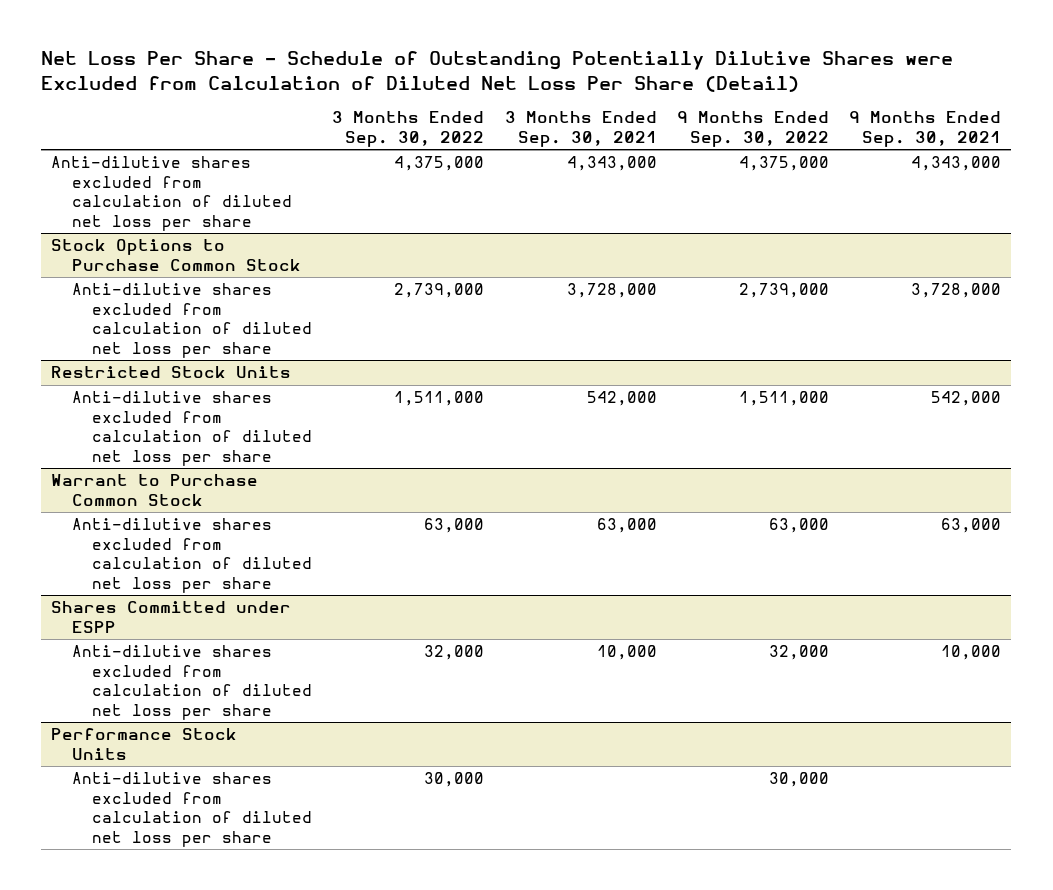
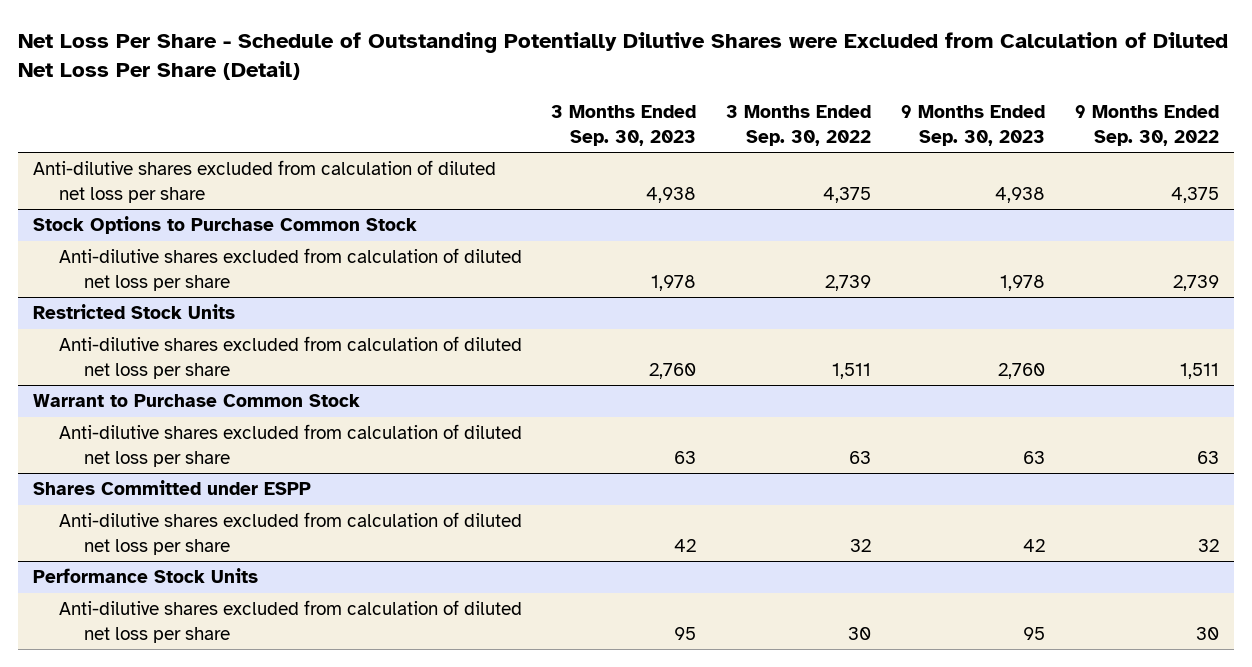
- | 3 Months Ended Sep. 30, 2022 | 3 Months Ended Sep. 30, 2021 | 9 Months Ended Sep. 30, 2022 | 9 Months Ended Sep. 30, 2021
+ | 3 Months Ended Sep. 30, 2023 | 3 Months Ended Sep. 30, 2022 | 9 Months Ended Sep. 30, 2023 | 9 Months Ended Sep. 30, 2022
- Anti-dilutive shares excluded from calculation of diluted net loss per share | 4,375,000 | 4,343,000 | 4,375,000 | 4,343,000
+ Anti-dilutive shares excluded from calculation of diluted net loss per share | 4,938 | 4,375 | 4,938 | 4,375
@ Stock Options to Purchase Common Stock
- Anti-dilutive shares excluded from calculation of diluted net loss per share | 2,739,000 | 3,728,000 | 2,739,000 | 3,728,000
+ Anti-dilutive shares excluded from calculation of diluted net loss per share | 1,978 | 2,739 | 1,978 | 2,739
@ Restricted Stock Units
- Anti-dilutive shares excluded from calculation of diluted net loss per share | 1,511,000 | 542,000 | 1,511,000 | 542,000
+ Anti-dilutive shares excluded from calculation of diluted net loss per share | 2,760 | 1,511 | 2,760 | 1,511
@ Warrant to Purchase Common Stock
- Anti-dilutive shares excluded from calculation of diluted net loss per share | 63,000 | 63,000 | 63,000 | 63,000
+ Anti-dilutive shares excluded from calculation of diluted net loss per share | 63 | 63 | 63 | 63
@ Shares Committed under ESPP
- Anti-dilutive shares excluded from calculation of diluted net loss per share | 32,000 | 10,000 | 32,000 | 10,000
+ Anti-dilutive shares excluded from calculation of diluted net loss per share | 42 | 32 | 42 | 32
@ Performance Stock Units
- Anti-dilutive shares excluded from calculation of diluted net loss per share | 30,000 | | 30,000 |
+ Anti-dilutive shares excluded from calculation of diluted net loss per share | 95 | 30 | 95 | 30

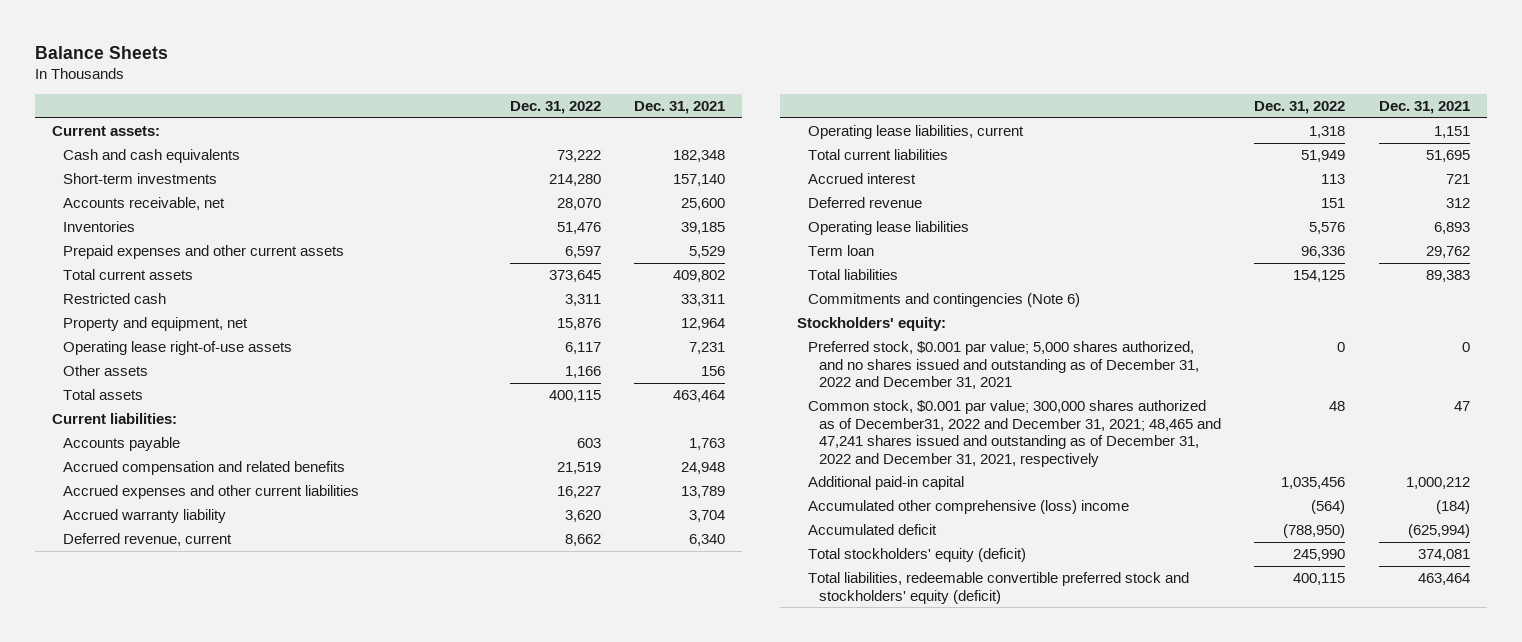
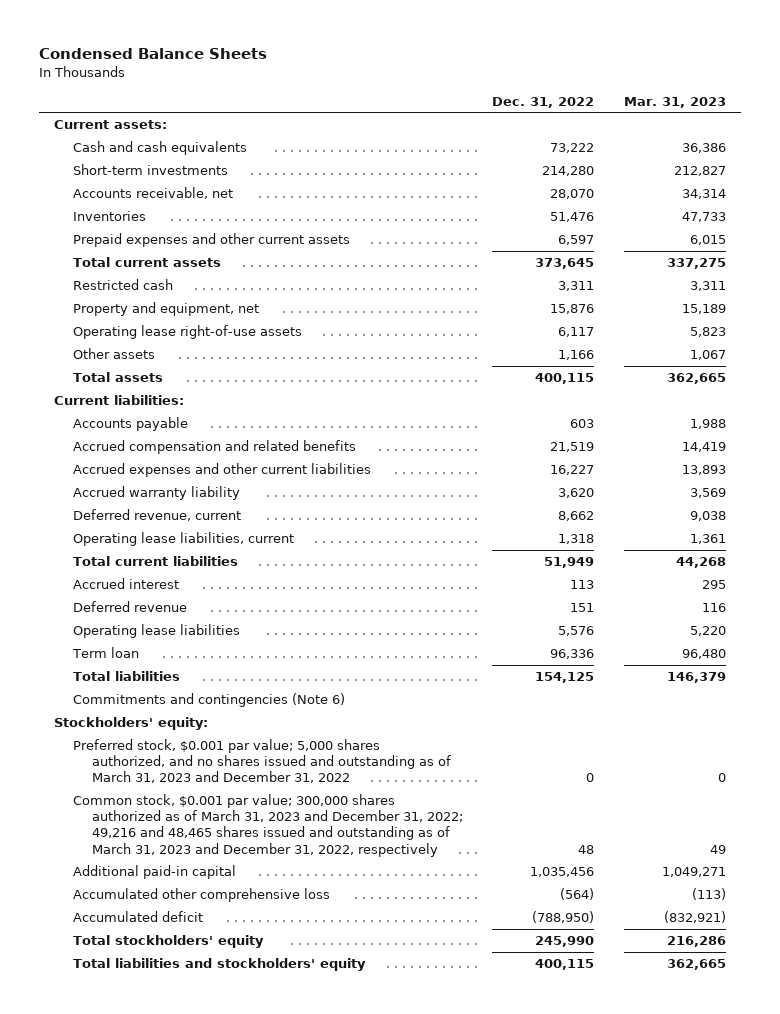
- Balance Sheets
+ Condensed Balance Sheets
- | Dec. 31, 2022 | Dec. 31, 2021
+ | Dec. 31, 2022 | Mar. 31, 2023
- Preferred stock, $0.001 par value; 5,000 shares authorized, and no shares issued and outstanding as of December 31, 2022 and December 31, 2021 | 0 | 0
- Common stock, $0.001 par value; 300,000 shares authorized as of December31, 2022 and December 31, 2021; 48,465 and 47,241 shares issued and outstanding as of December 31, 2022 and December 31, 2021, respectively | 48 | 47
+ Preferred stock, $0.001 par value; 5,000 shares authorized, and no shares issued and outstanding as of March 31, 2023 and December 31, 2022 | 0 | 0
+ Common stock, $0.001 par value; 300,000 shares authorized as of March 31, 2023 and December 31, 2022; 49,216 and 48,465 shares issued and outstanding as of March 31, 2023 and December 31, 2022, respectively | 48 | 49
- Accumulated other comprehensive (loss) income | (564) | (184)
+ Accumulated other comprehensive loss | (564) | (113)
- Total stockholders' equity (deficit) | 245,990 | 374,081
- Total liabilities, redeemable convertible preferred stock and stockholders' equity (deficit) | 400,115 | 463,464
+ Total stockholders' equity | 245,990 | 216,286
+ Total liabilities and stockholders' equity | 400,115 | 362,665

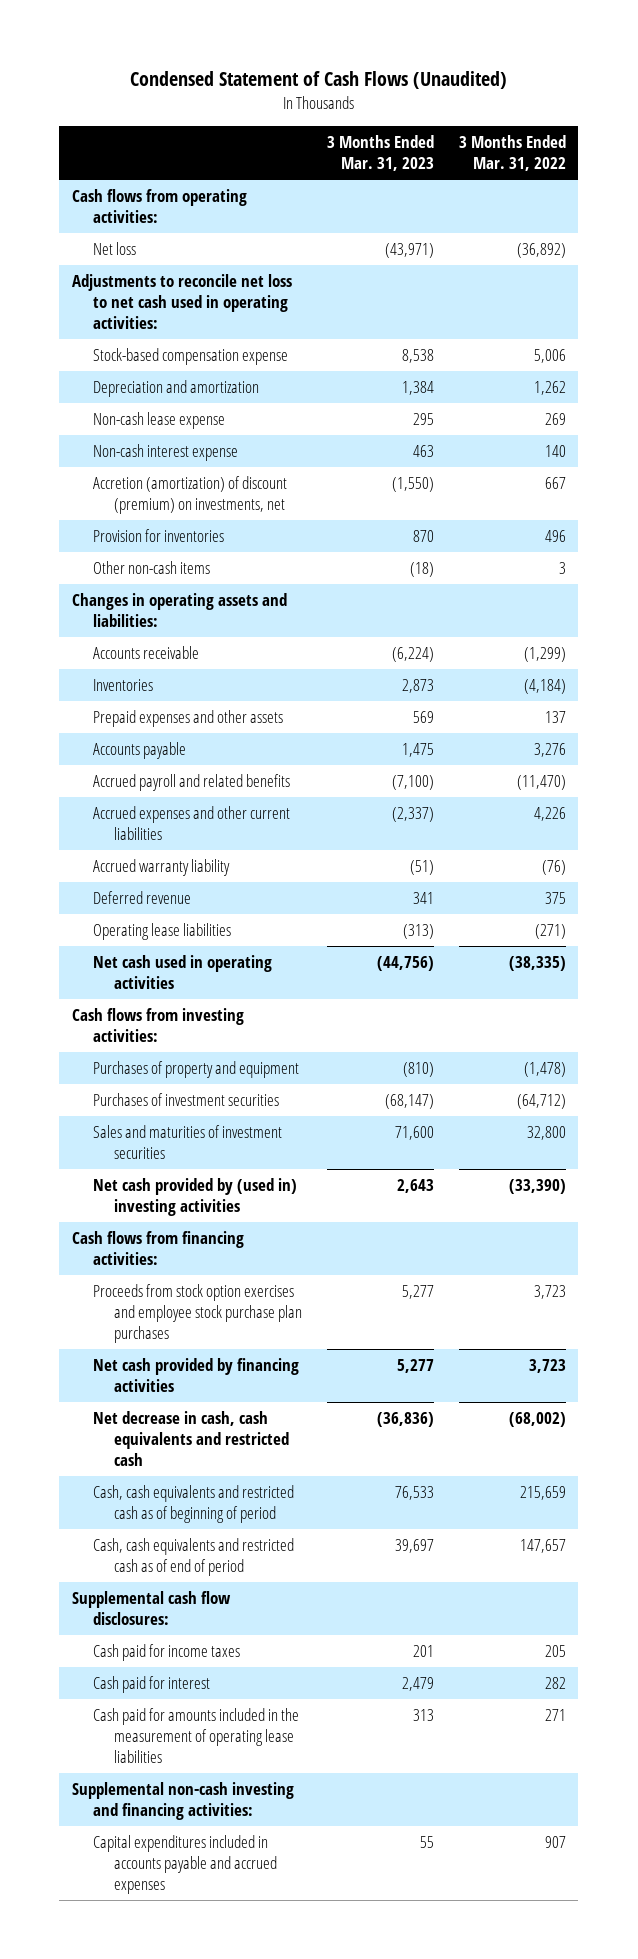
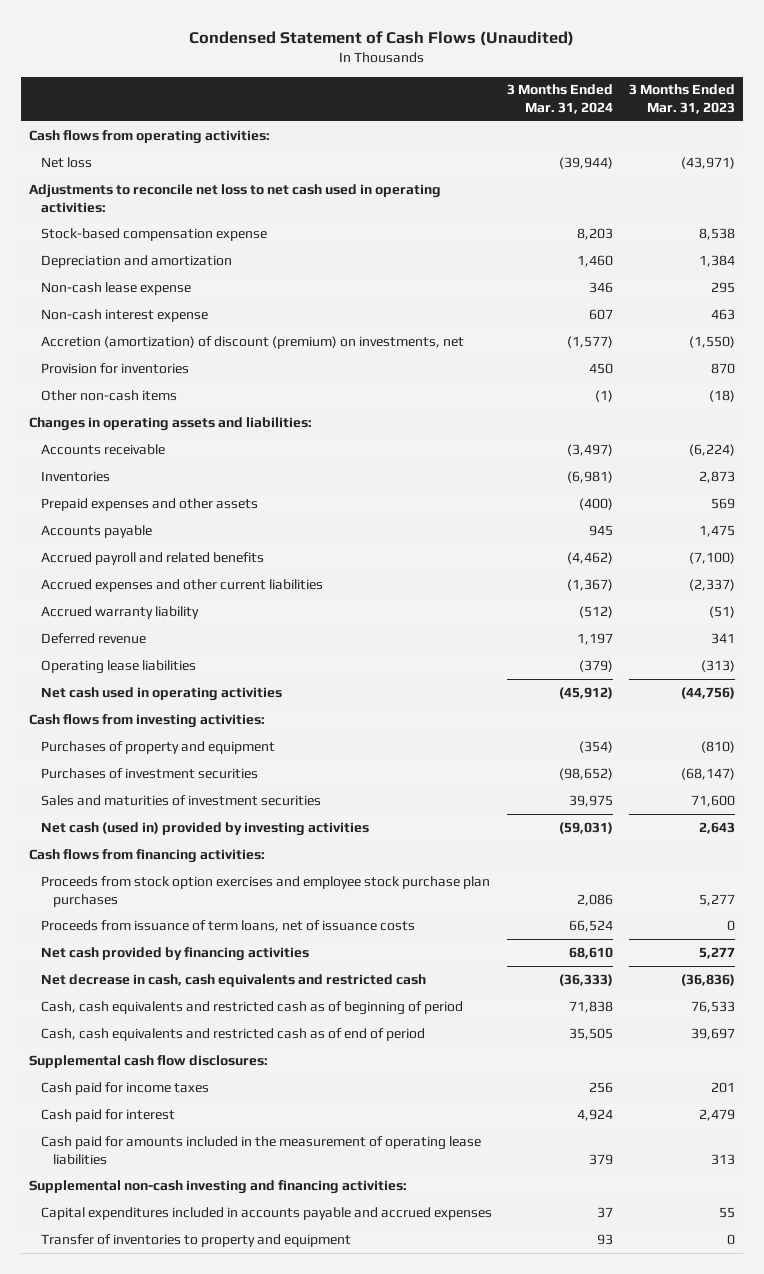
- | 3 Months Ended Mar. 31, 2023 | 3 Months Ended Mar. 31, 2022
+ | 3 Months Ended Mar. 31, 2024 | 3 Months Ended Mar. 31, 2023
- Net cash provided by (used in) investing activities | 2,643 | (33,390)
+ Net cash (used in) provided by investing activities | (59,031) | 2,643
+ Proceeds from issuance of term loans, net of issuance costs | 66,524 | 0
+ Transfer of inventories to property and equipment | 93 | 0

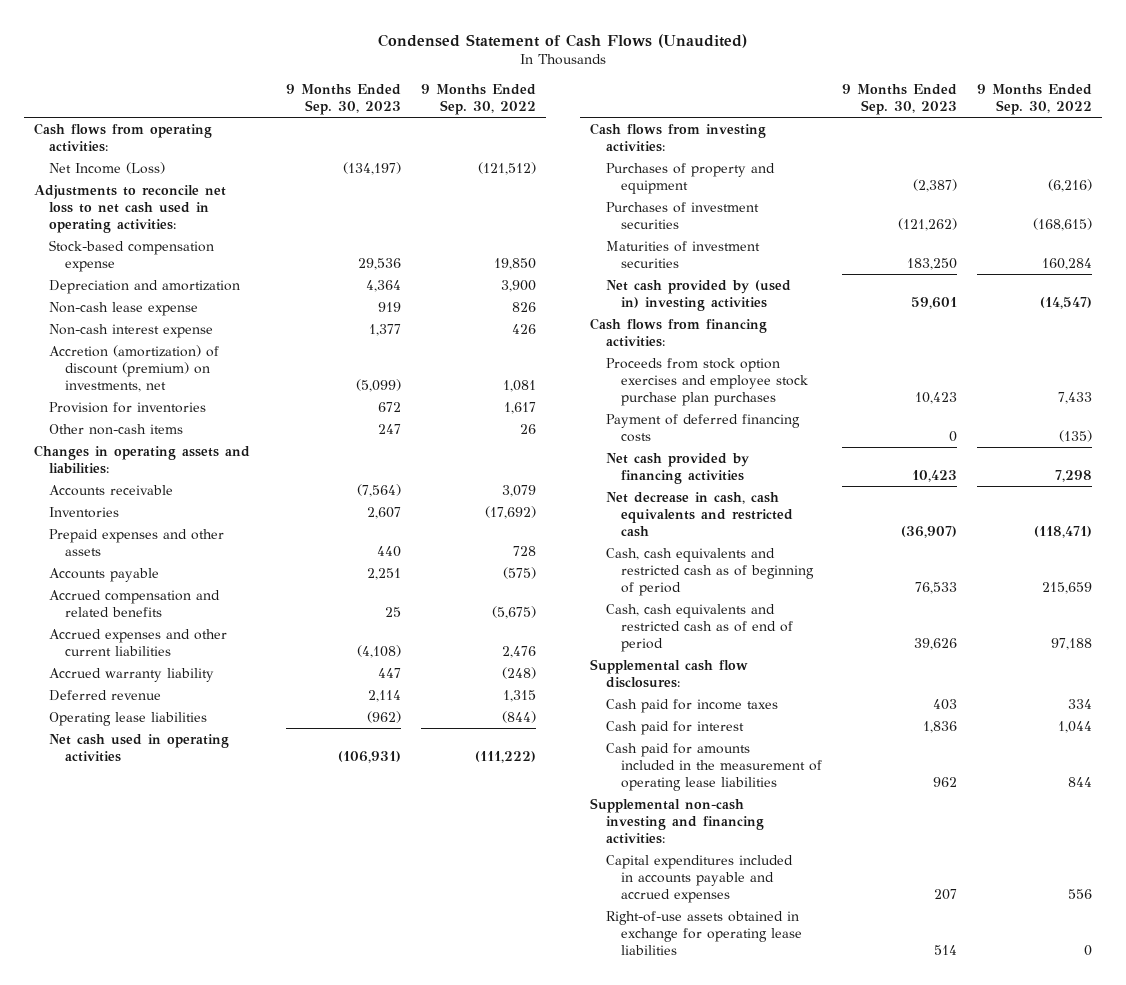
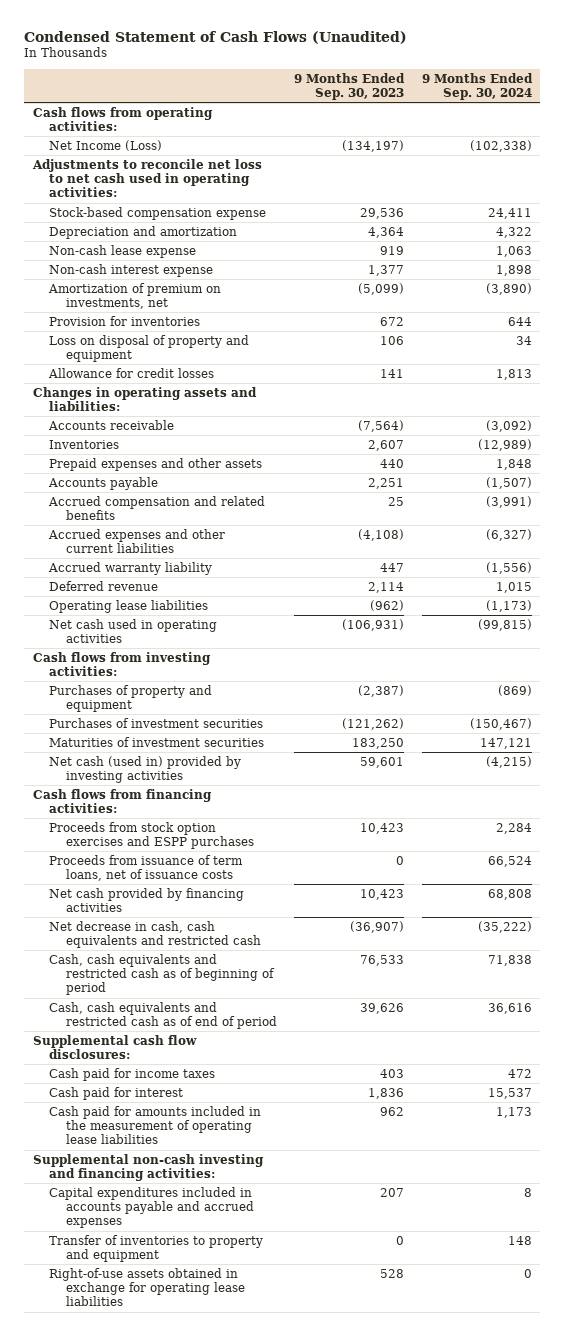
- | 9 Months Ended Sep. 30, 2023 | 9 Months Ended Sep. 30, 2022
+ | 9 Months Ended Sep. 30, 2023 | 9 Months Ended Sep. 30, 2024
- Accretion (amortization) of discount (premium) on investments, net | (5,099) | 1,081
+ Amortization of premium on investments, net | (5,099) | (3,890)
- Other non-cash items | 247 | 26
+ Loss on disposal of property and equipment | 106 | 34
+ Allowance for credit losses | 141 | 1,813
- Net cash provided by (used in) investing activities | 59,601 | (14,547)
+ Net cash (used in) provided by investing activities | 59,601 | (4,215)
- Proceeds from stock option exercises and employee stock purchase plan purchases | 10,423 | 7,433
- Payment of deferred financing costs | 0 | (135)
+ Proceeds from stock option exercises and ESPP purchases | 10,423 | 2,284
+ Proceeds from issuance of term loans, net of issuance costs | 0 | 66,524
- Right-of-use assets obtained in exchange for operating lease liabilities | 514 | 0
+ Transfer of inventories to property and equipment | 0 | 148
+ Right-of-use assets obtained in exchange for operating lease liabilities | 528 | 0

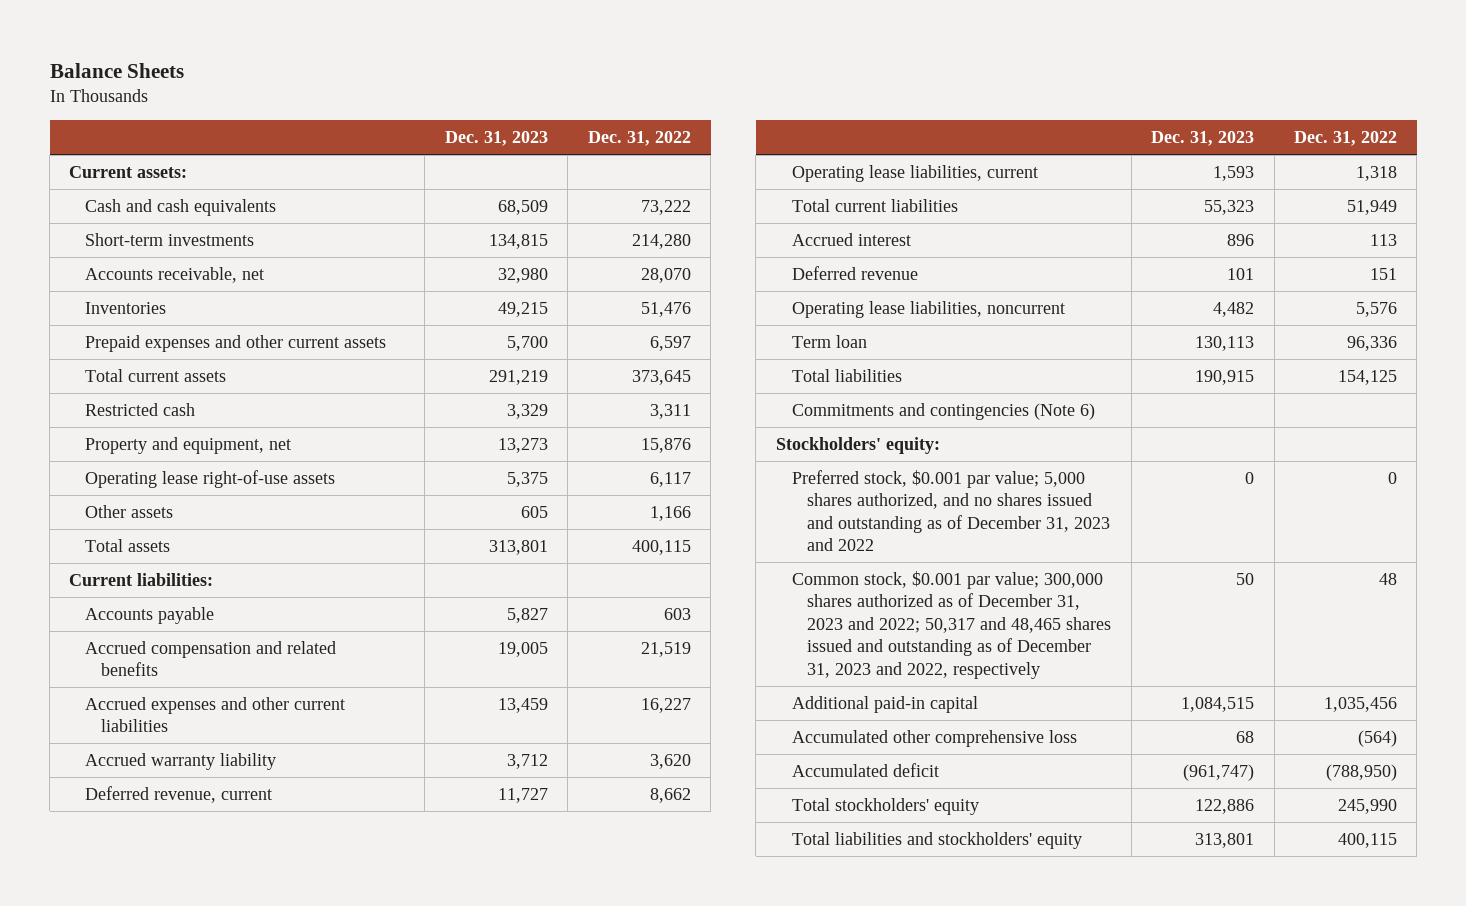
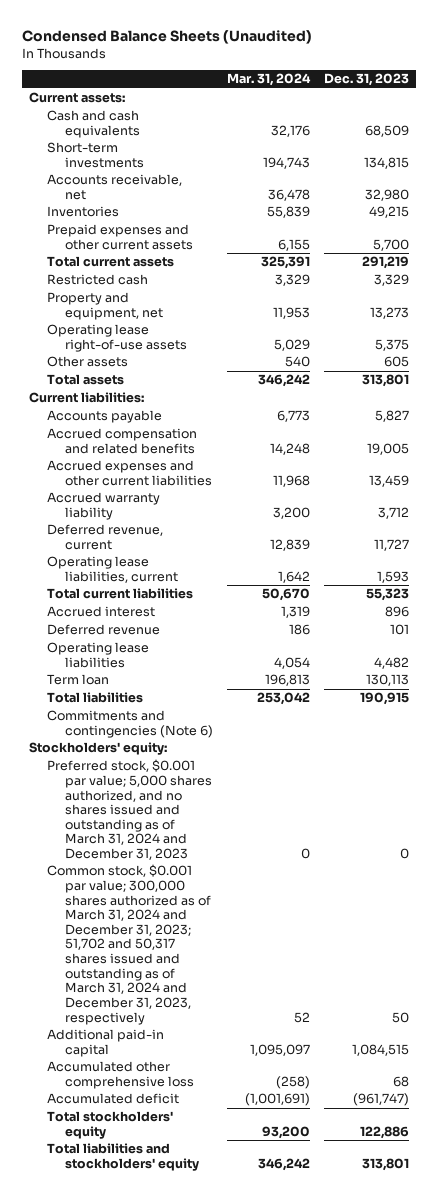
- Balance Sheets
+ Condensed Balance Sheets (Unaudited)
- | Dec. 31, 2023 | Dec. 31, 2022
+ | Mar. 31, 2024 | Dec. 31, 2023
- Operating lease liabilities, noncurrent | 4,482 | 5,576
+ Operating lease liabilities | 4,054 | 4,482
- Preferred stock, $0.001 par value; 5,000 shares authorized, and no shares issued and outstanding as of December 31, 2023 and 2022 | 0 | 0
- Common stock, $0.001 par value; 300,000 shares authorized as of December 31, 2023 and 2022; 50,317 and 48,465 shares issued and outstanding as of December 31, 2023 and 2022, respectively | 50 | 48
+ Preferred stock, $0.001 par value; 5,000 shares authorized, and no shares issued and outstanding as of March 31, 2024 and December 31, 2023 | 0 | 0
+ Common stock, $0.001 par value; 300,000 shares authorized as of March 31, 2024 and December 31, 2023; 51,702 and 50,317 shares issued and outstanding as of March 31, 2024 and December 31, 2023, respectively | 52 | 50

